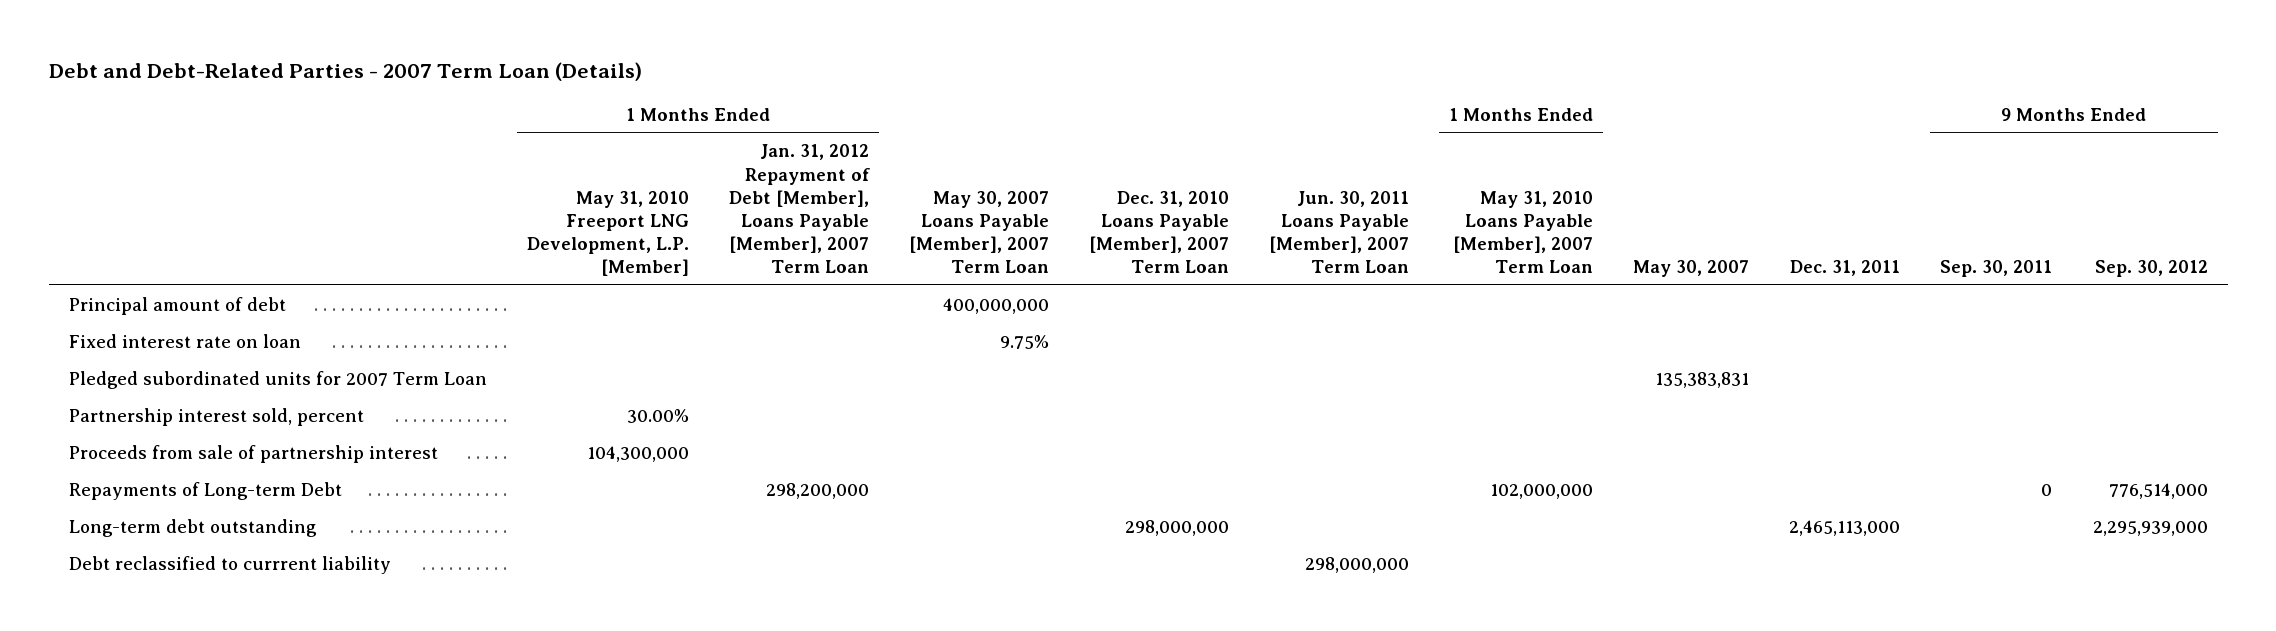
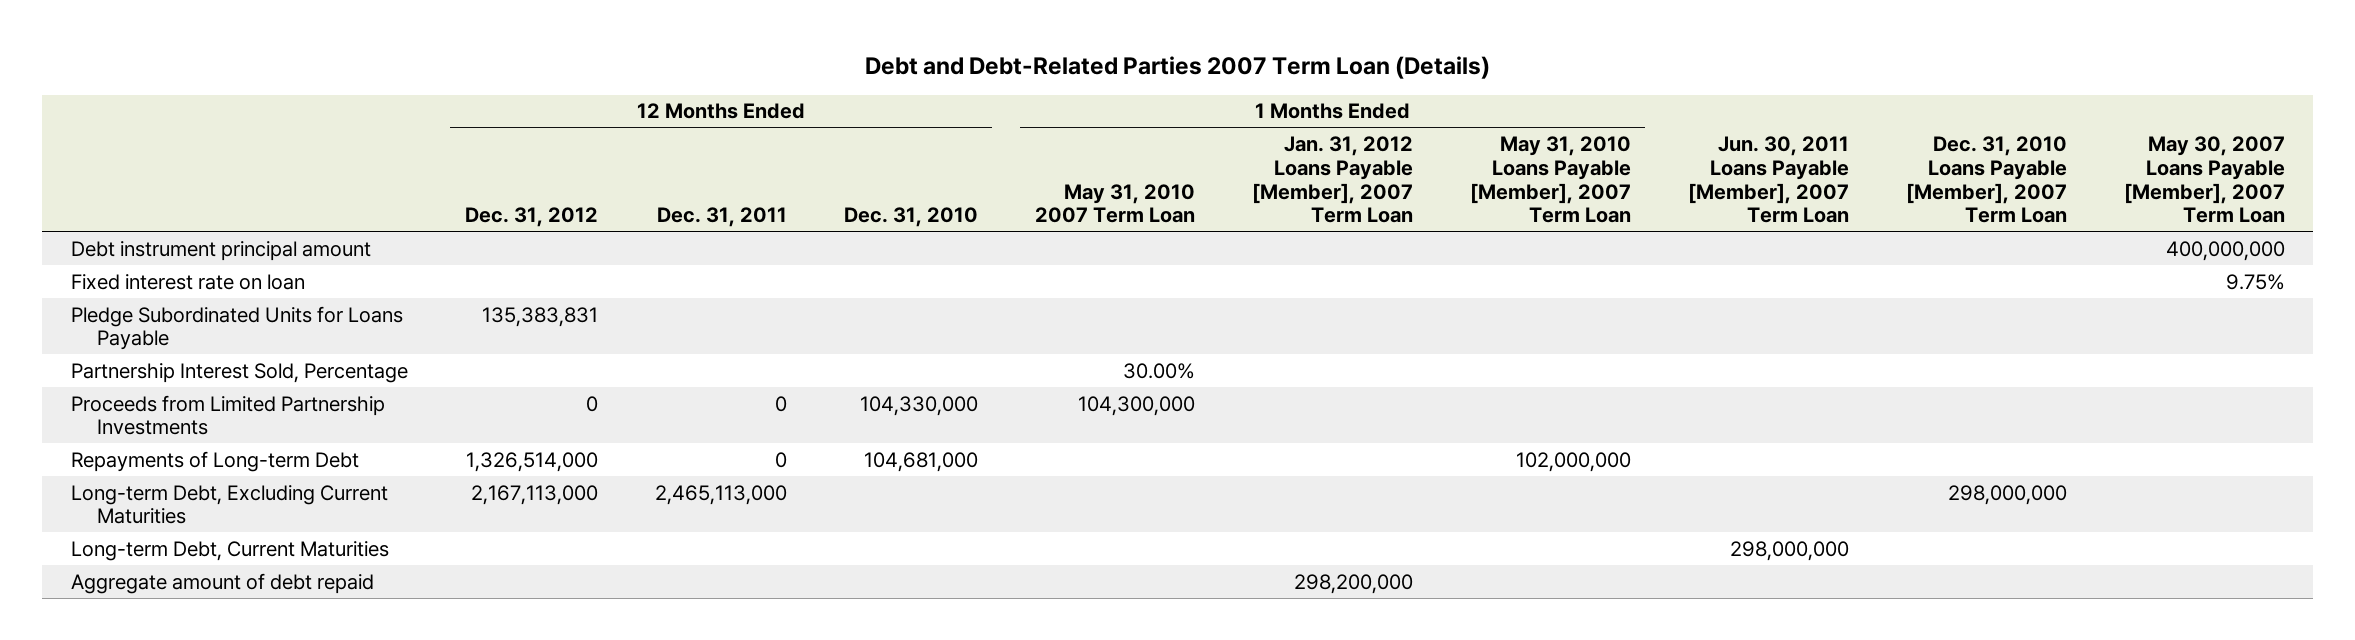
- Debt and Debt-Related Parties - 2007 Term Loan (Details)
+ Debt and Debt-Related Parties 2007 Term Loan (Details)
- | 1 Months Ended May 31, 2010 Freeport LNG Development, L.P. [Member] | 1 Months Ended Jan. 31, 2012 Repayment of Debt [Member], Loans Payable [Member], 2007 Term Loan | May 30, 2007 Loans Payable [Member], 2007 Term Loan | Dec. 31, 2010 Loans Payable [Member], 2007 Term Loan | Jun. 30, 2011 Loans Payable [Member], 2007 Term Loan | 1 Months Ended May 31, 2010 Loans Payable [Member], 2007 Term Loan | May 30, 2007 | Dec. 31, 2011 | 9 Months Ended Sep. 30, 2011 | 9 Months Ended Sep. 30, 2012
+ | 12 Months Ended Dec. 31, 2012 | 12 Months Ended Dec. 31, 2011 | 12 Months Ended Dec. 31, 2010 | 1 Months Ended May 31, 2010 2007 Term Loan | 1 Months Ended Jan. 31, 2012 Loans Payable [Member], 2007 Term Loan | 1 Months Ended May 31, 2010 Loans Payable [Member], 2007 Term Loan | Jun. 30, 2011 Loans Payable [Member], 2007 Term Loan | Dec. 31, 2010 Loans Payable [Member], 2007 Term Loan | May 30, 2007 Loans Payable [Member], 2007 Term Loan
- Principal amount of debt | | | 400,000,000 | | | | | | |
+ Debt instrument principal amount | | | | | | | | | 400,000,000
- Pledged subordinated units for 2007 Term Loan | | | | | | | 135,383,831 | | |
- Partnership interest sold, percent | 30.00% | | | | | | | | |
- Proceeds from sale of partnership interest | 104,300,000 | | | | | | | | |
+ Pledge Subordinated Units for Loans Payable | 135,383,831 | | | | | | | |
+ Partnership Interest Sold, Percentage | | | | 30.00% | | | | |
+ Proceeds from Limited Partnership Investments | 0 | 0 | 104,330,000 | 104,300,000 | | | | |
- Long-term debt outstanding | | | | 298,000,000 | | | | 2,465,113,000 | | 2,295,939,000
- Debt reclassified to currrent liability | | | | | 298,000,000 | | | | |
+ Long-term Debt, Excluding Current Maturities | 2,167,113,000 | 2,465,113,000 | | | | | | 298,000,000 |
+ Long-term Debt, Current Maturities | | | | | | | 298,000,000 | |
+ Aggregate amount of debt repaid | | | | | 298,200,000 | | | |

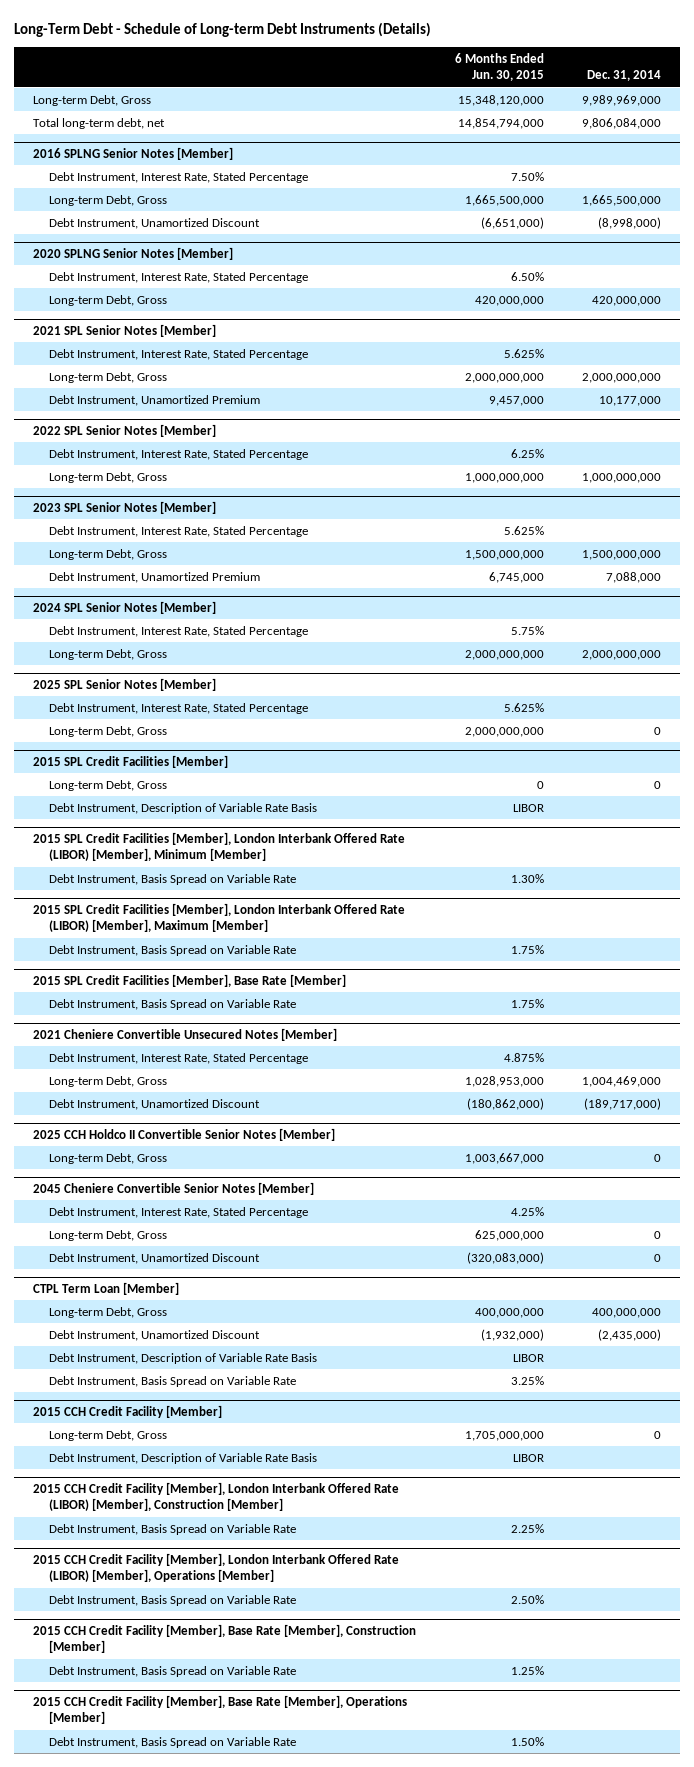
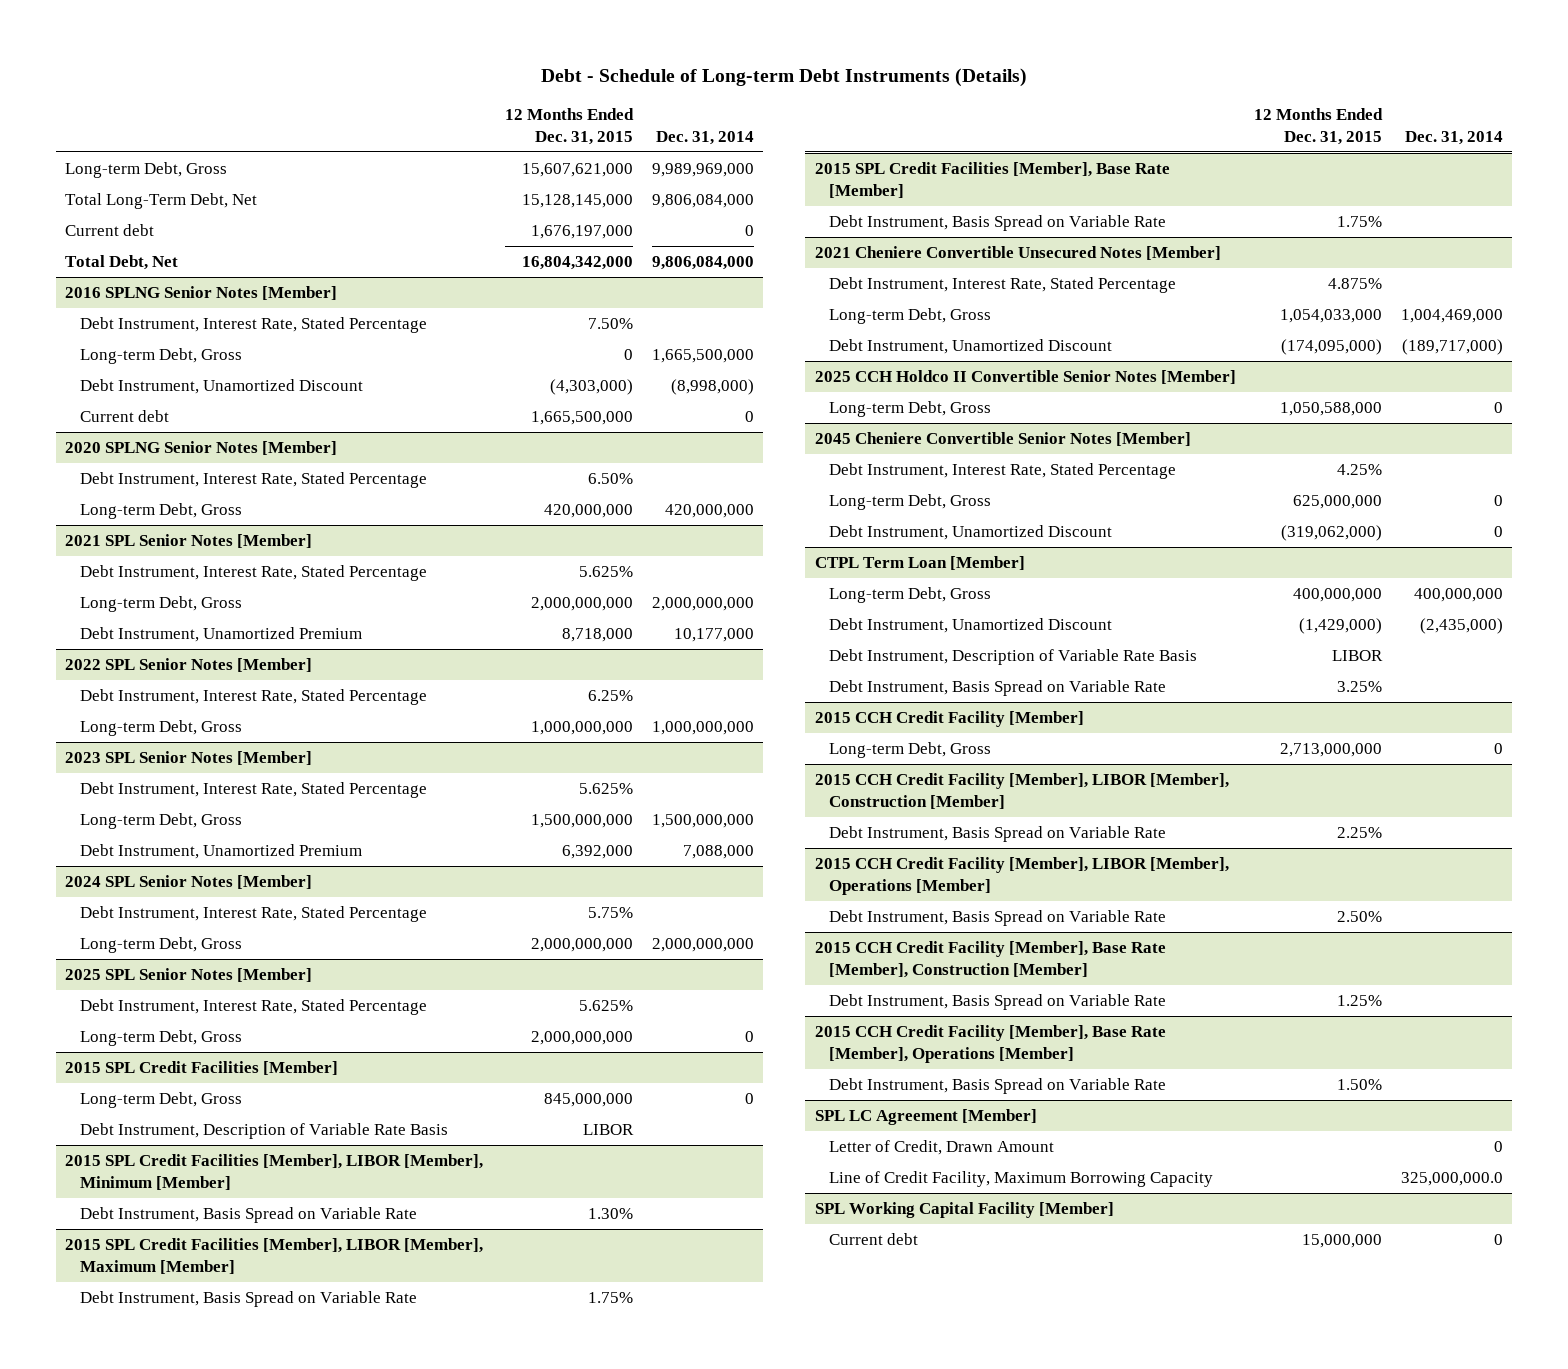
- Long-Term Debt - Schedule of Long-term Debt Instruments (Details)
+ Debt - Schedule of Long-term Debt Instruments (Details)
- | 6 Months Ended Jun. 30, 2015 | Dec. 31, 2014
+ | 12 Months Ended Dec. 31, 2015 | Dec. 31, 2014
- Total long-term debt, net | 14,854,794,000 | 9,806,084,000
+ Total Long-Term Debt, Net | 15,128,145,000 | 9,806,084,000
+ Current debt | 1,676,197,000 | 0
+ Total Debt, Net | 16,804,342,000 | 9,806,084,000
@ 2016 SPLNG Senior Notes [Member]
+ Current debt | 1,665,500,000 | 0
- 2015 SPL Credit Facilities [Member], London Interbank Offered Rate (LIBOR) [Member], Minimum [Member]
+ 2015 SPL Credit Facilities [Member], LIBOR [Member], Minimum [Member]
- 2015 SPL Credit Facilities [Member], London Interbank Offered Rate (LIBOR) [Member], Maximum [Member]
+ 2015 SPL Credit Facilities [Member], LIBOR [Member], Maximum [Member]
@ 2015 CCH Credit Facility [Member]
- Debt Instrument, Description of Variable Rate Basis | LIBOR |
- 2015 CCH Credit Facility [Member], London Interbank Offered Rate (LIBOR) [Member], Construction [Member]
+ 2015 CCH Credit Facility [Member], LIBOR [Member], Construction [Member]
- 2015 CCH Credit Facility [Member], London Interbank Offered Rate (LIBOR) [Member], Operations [Member]
+ 2015 CCH Credit Facility [Member], LIBOR [Member], Operations [Member]
+ SPL LC Agreement [Member]
+ Letter of Credit, Drawn Amount | | 0
+ Line of Credit Facility, Maximum Borrowing Capacity | | 325,000,000.0
+ SPL Working Capital Facility [Member]
+ Current debt | 15,000,000 | 0

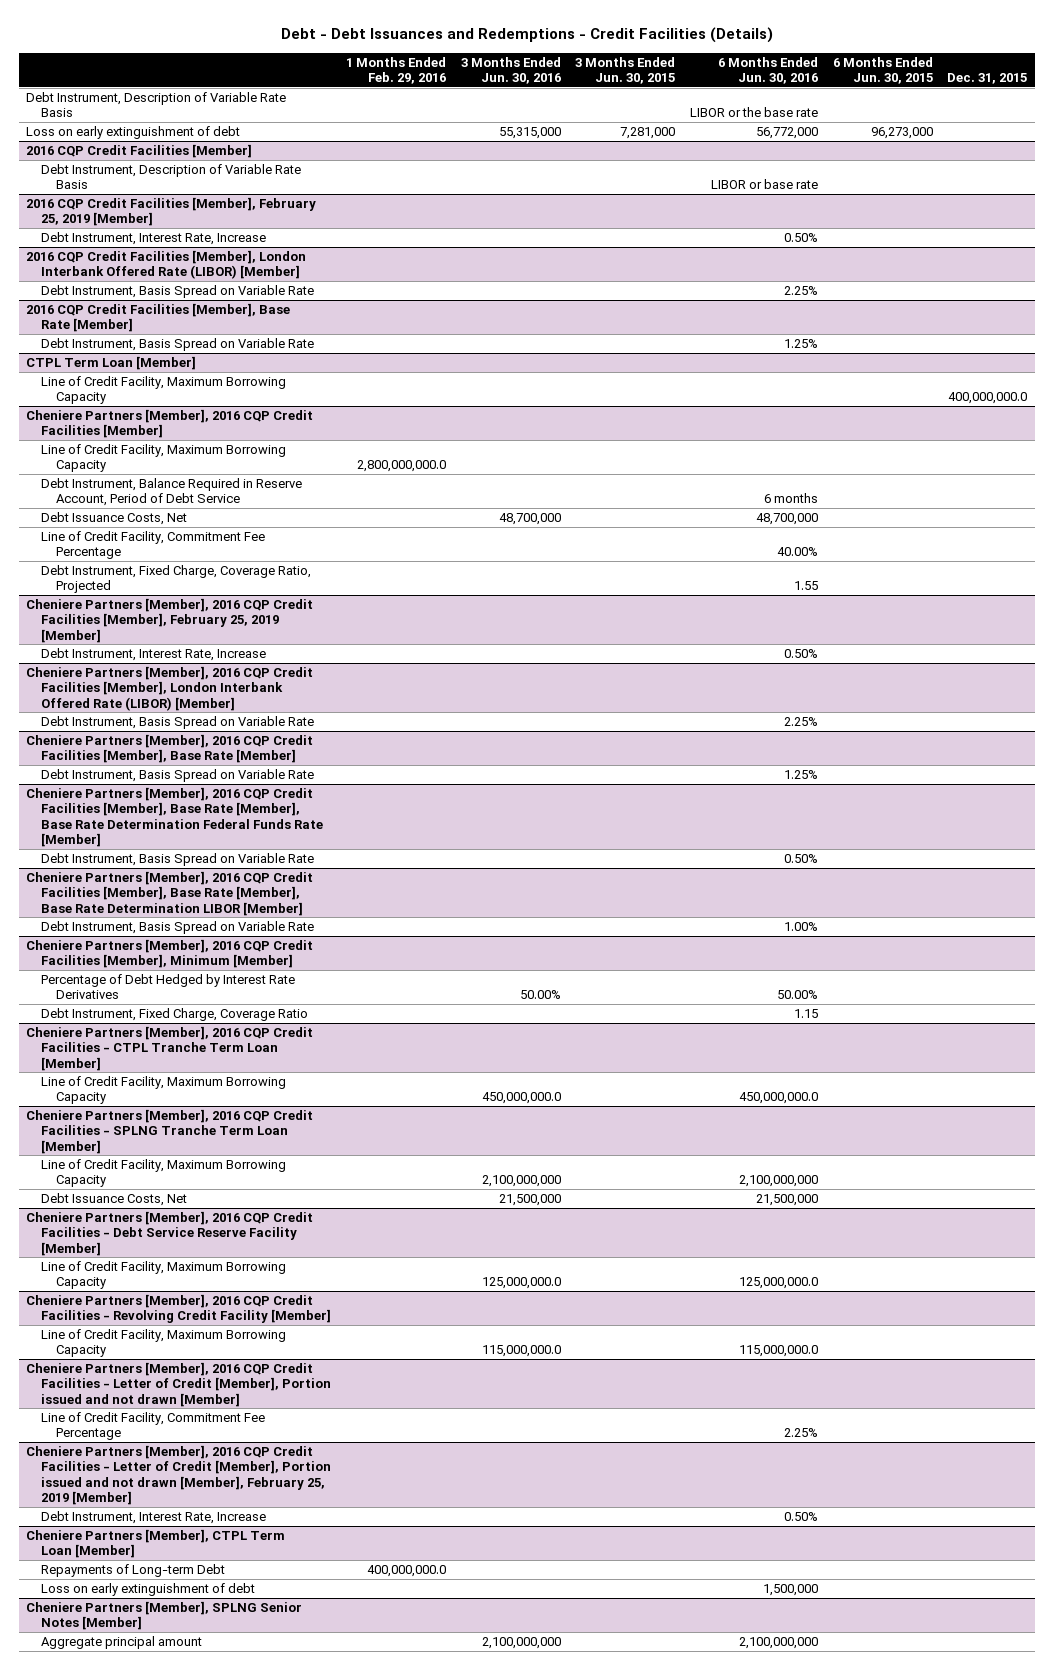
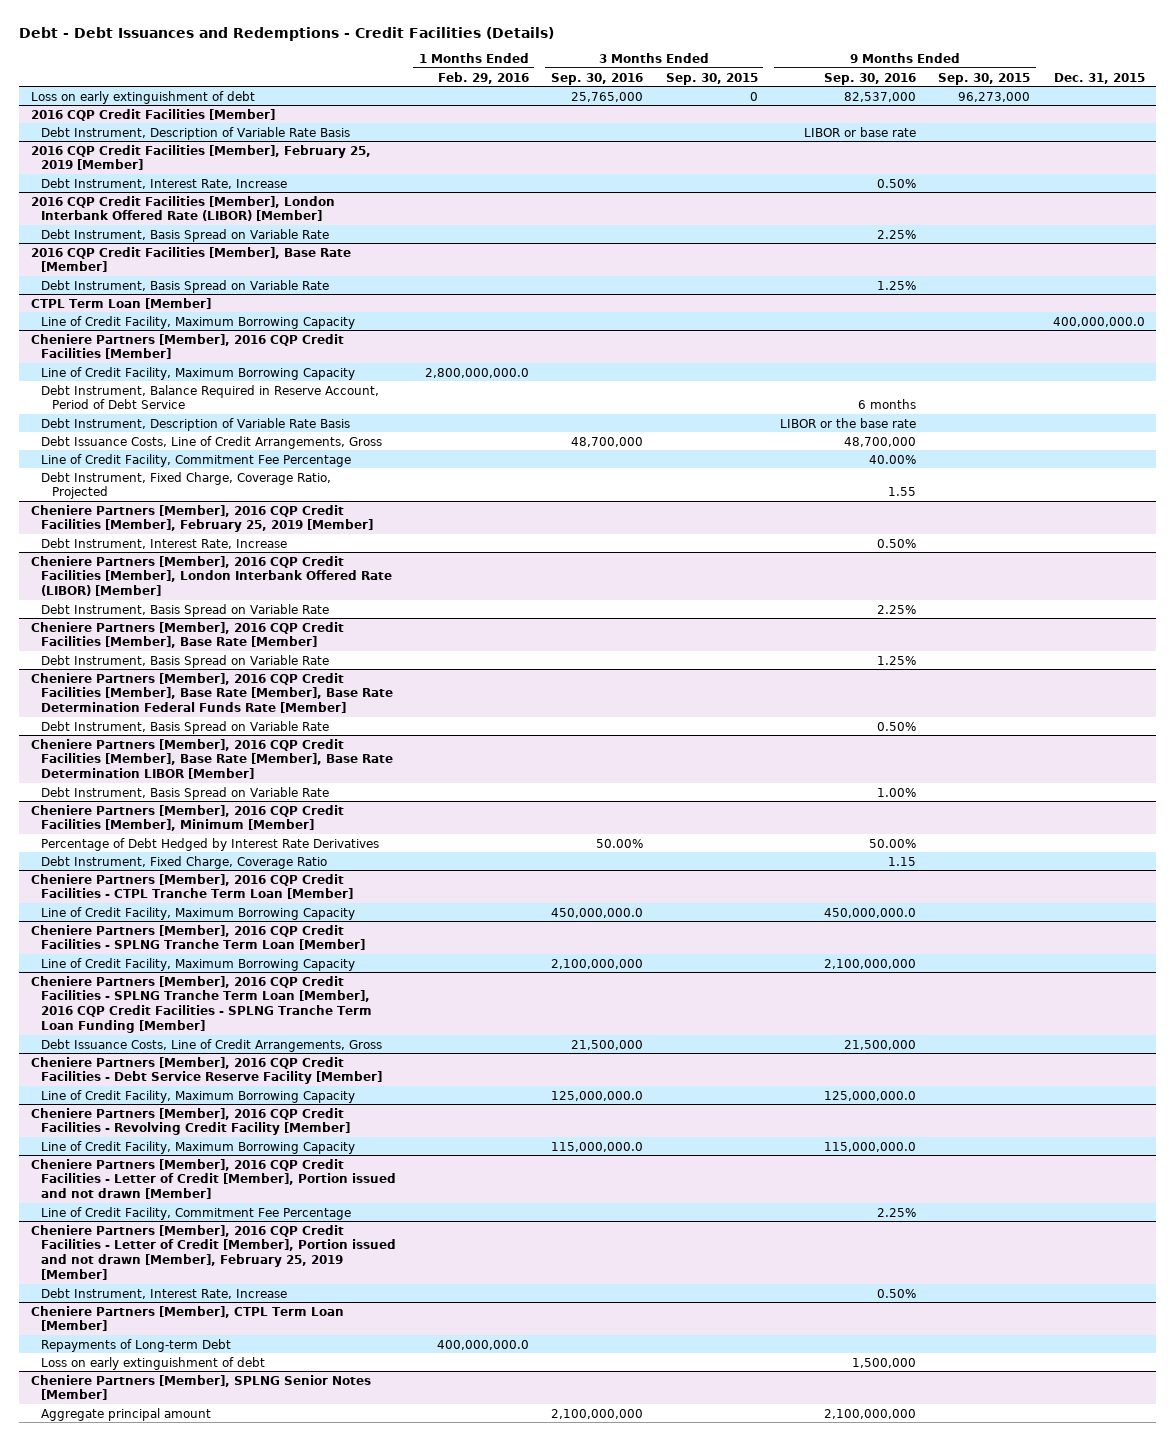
- | 1 Months Ended Feb. 29, 2016 | 3 Months Ended Jun. 30, 2016 | 3 Months Ended Jun. 30, 2015 | 6 Months Ended Jun. 30, 2016 | 6 Months Ended Jun. 30, 2015 | Dec. 31, 2015
+ | 1 Months Ended Feb. 29, 2016 | 3 Months Ended Sep. 30, 2016 | 3 Months Ended Sep. 30, 2015 | 9 Months Ended Sep. 30, 2016 | 9 Months Ended Sep. 30, 2015 | Dec. 31, 2015
- Debt Instrument, Description of Variable Rate Basis | | | | LIBOR or the base rate | |
@ Cheniere Partners [Member], 2016 CQP Credit Facilities [Member]
- Debt Issuance Costs, Net | | 48,700,000 | | 48,700,000 | |
+ Debt Instrument, Description of Variable Rate Basis | | | | LIBOR or the base rate | |
+ Debt Issuance Costs, Line of Credit Arrangements, Gross | | 48,700,000 | | 48,700,000 | |
@ Cheniere Partners [Member], 2016 CQP Credit Facilities - SPLNG Tranche Term Loan [Member]
- Debt Issuance Costs, Net | | 21,500,000 | | 21,500,000 | |
+ Cheniere Partners [Member], 2016 CQP Credit Facilities - SPLNG Tranche Term Loan [Member], 2016 CQP Credit Facilities - SPLNG Tranche Term Loan Funding [Member]
+ Debt Issuance Costs, Line of Credit Arrangements, Gross | | 21,500,000 | | 21,500,000 | |

